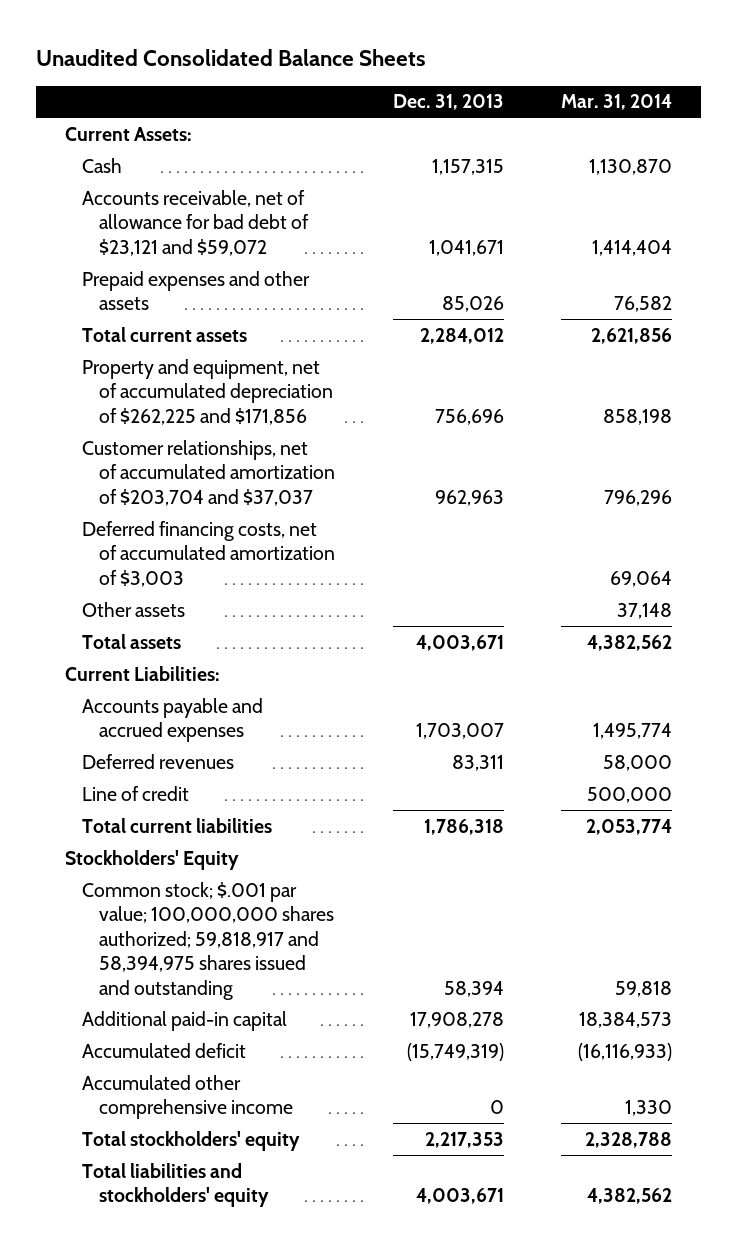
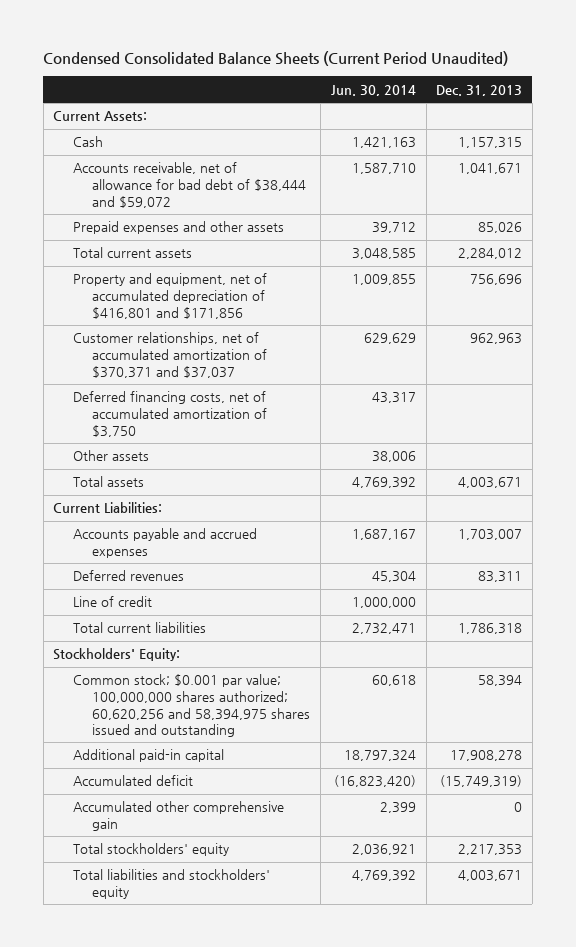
- Unaudited Consolidated Balance Sheets
+ Condensed Consolidated Balance Sheets (Current Period Unaudited)
- | Dec. 31, 2013 | Mar. 31, 2014
+ | Jun. 30, 2014 | Dec. 31, 2013
- Accounts receivable, net of allowance for bad debt of $23,121 and $59,072 | 1,041,671 | 1,414,404
+ Accounts receivable, net of allowance for bad debt of $38,444 and $59,072 | 1,587,710 | 1,041,671
- Property and equipment, net of accumulated depreciation of $262,225 and $171,856 | 756,696 | 858,198
- Customer relationships, net of accumulated amortization of $203,704 and $37,037 | 962,963 | 796,296
- Deferred financing costs, net of accumulated amortization of $3,003 | | 69,064
+ Property and equipment, net of accumulated depreciation of $416,801 and $171,856 | 1,009,855 | 756,696
+ Customer relationships, net of accumulated amortization of $370,371 and $37,037 | 629,629 | 962,963
+ Deferred financing costs, net of accumulated amortization of $3,750 | 43,317 |
- Stockholders' Equity
- Common stock; $.001 par value; 100,000,000 shares authorized; 59,818,917 and 58,394,975 shares issued and outstanding | 58,394 | 59,818
+ Stockholders' Equity:
+ Common stock; $0.001 par value; 100,000,000 shares authorized; 60,620,256 and 58,394,975 shares issued and outstanding | 60,618 | 58,394
- Accumulated other comprehensive income | 0 | 1,330
+ Accumulated other comprehensive gain | 2,399 | 0

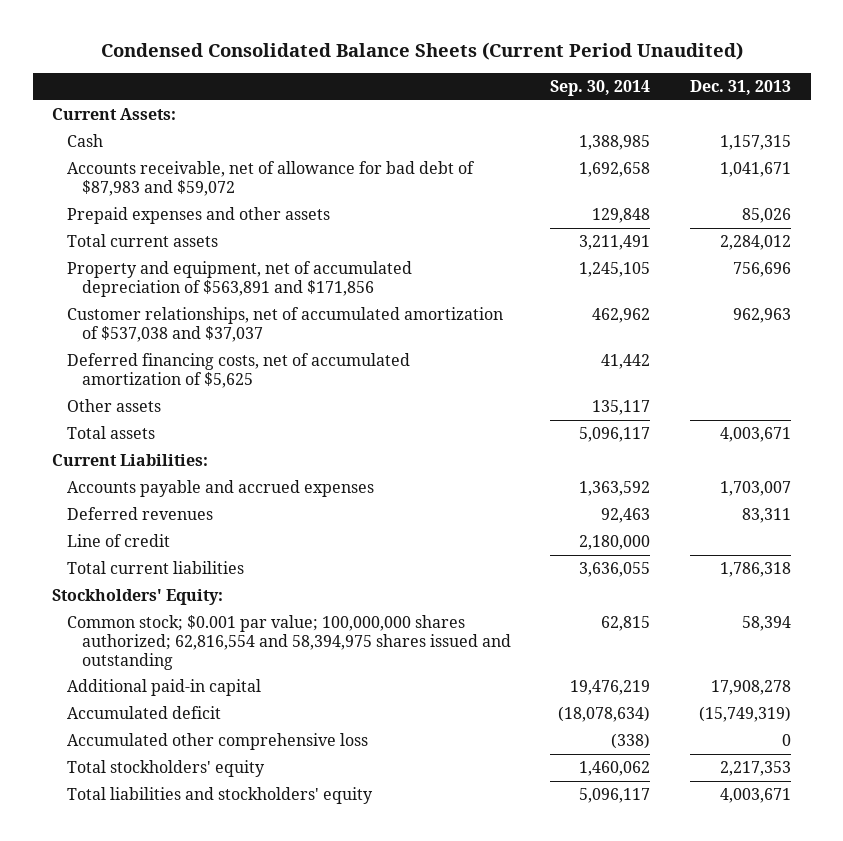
- | Jun. 30, 2014 | Dec. 31, 2013
+ | Sep. 30, 2014 | Dec. 31, 2013
- Accounts receivable, net of allowance for bad debt of $38,444 and $59,072 | 1,587,710 | 1,041,671
+ Accounts receivable, net of allowance for bad debt of $87,983 and $59,072 | 1,692,658 | 1,041,671
- Property and equipment, net of accumulated depreciation of $416,801 and $171,856 | 1,009,855 | 756,696
- Customer relationships, net of accumulated amortization of $370,371 and $37,037 | 629,629 | 962,963
- Deferred financing costs, net of accumulated amortization of $3,750 | 43,317 |
+ Property and equipment, net of accumulated depreciation of $563,891 and $171,856 | 1,245,105 | 756,696
+ Customer relationships, net of accumulated amortization of $537,038 and $37,037 | 462,962 | 962,963
+ Deferred financing costs, net of accumulated amortization of $5,625 | 41,442 |
- Common stock; $0.001 par value; 100,000,000 shares authorized; 60,620,256 and 58,394,975 shares issued and outstanding | 60,618 | 58,394
+ Common stock; $0.001 par value; 100,000,000 shares authorized; 62,816,554 and 58,394,975 shares issued and outstanding | 62,815 | 58,394
- Accumulated other comprehensive gain | 2,399 | 0
+ Accumulated other comprehensive loss | (338) | 0

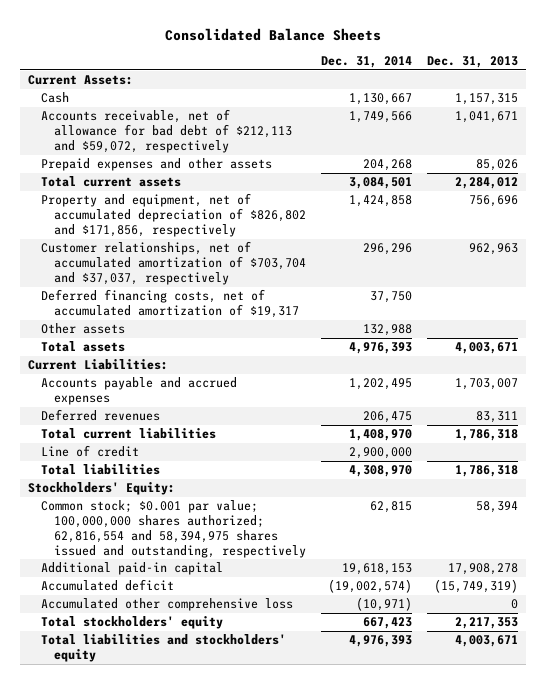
- Condensed Consolidated Balance Sheets (Current Period Unaudited)
+ Consolidated Balance Sheets
- | Sep. 30, 2014 | Dec. 31, 2013
+ | Dec. 31, 2014 | Dec. 31, 2013
- Accounts receivable, net of allowance for bad debt of $87,983 and $59,072 | 1,692,658 | 1,041,671
+ Accounts receivable, net of allowance for bad debt of $212,113 and $59,072, respectively | 1,749,566 | 1,041,671
- Property and equipment, net of accumulated depreciation of $563,891 and $171,856 | 1,245,105 | 756,696
- Customer relationships, net of accumulated amortization of $537,038 and $37,037 | 462,962 | 962,963
- Deferred financing costs, net of accumulated amortization of $5,625 | 41,442 |
+ Property and equipment, net of accumulated depreciation of $826,802 and $171,856, respectively | 1,424,858 | 756,696
+ Customer relationships, net of accumulated amortization of $703,704 and $37,037, respectively | 296,296 | 962,963
+ Deferred financing costs, net of accumulated amortization of $19,317 | 37,750 |
moved down: Line of credit | 2,900,000 |
+ Total liabilities | 4,308,970 | 1,786,318
- Common stock; $0.001 par value; 100,000,000 shares authorized; 62,816,554 and 58,394,975 shares issued and outstanding | 62,815 | 58,394
+ Common stock; $0.001 par value; 100,000,000 shares authorized; 62,816,554 and 58,394,975 shares issued and outstanding, respectively | 62,815 | 58,394

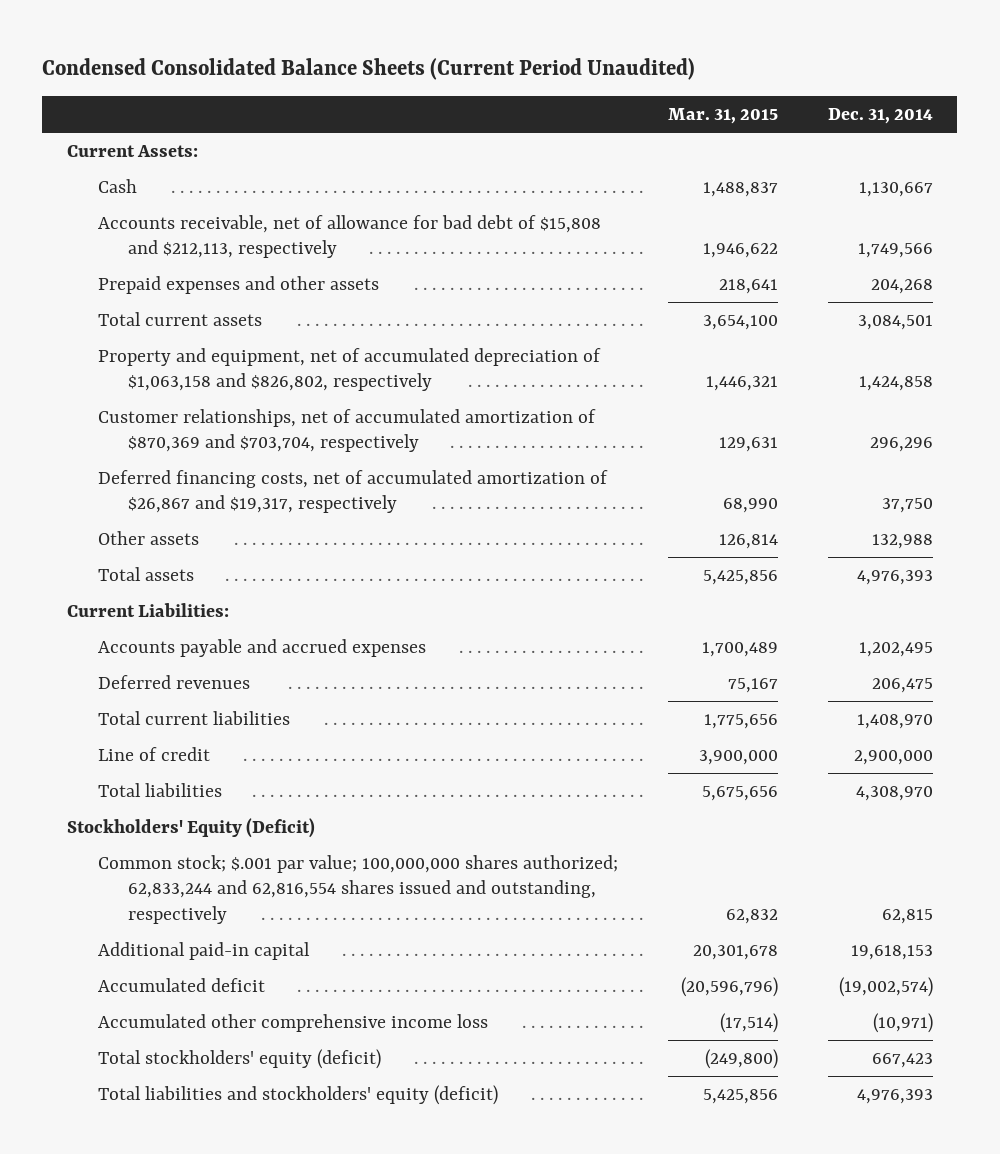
- Consolidated Balance Sheets
+ Condensed Consolidated Balance Sheets (Current Period Unaudited)
- | Dec. 31, 2014 | Dec. 31, 2013
+ | Mar. 31, 2015 | Dec. 31, 2014
- Accounts receivable, net of allowance for bad debt of $212,113 and $59,072, respectively | 1,749,566 | 1,041,671
+ Accounts receivable, net of allowance for bad debt of $15,808 and $212,113, respectively | 1,946,622 | 1,749,566
- Property and equipment, net of accumulated depreciation of $826,802 and $171,856, respectively | 1,424,858 | 756,696
- Customer relationships, net of accumulated amortization of $703,704 and $37,037, respectively | 296,296 | 962,963
- Deferred financing costs, net of accumulated amortization of $19,317 | 37,750 |
+ Property and equipment, net of accumulated depreciation of $1,063,158 and $826,802, respectively | 1,446,321 | 1,424,858
+ Customer relationships, net of accumulated amortization of $870,369 and $703,704, respectively | 129,631 | 296,296
+ Deferred financing costs, net of accumulated amortization of $26,867 and $19,317, respectively | 68,990 | 37,750
- Stockholders' Equity:
- Common stock; $0.001 par value; 100,000,000 shares authorized; 62,816,554 and 58,394,975 shares issued and outstanding, respectively | 62,815 | 58,394
+ Stockholders' Equity (Deficit)
+ Common stock; $.001 par value; 100,000,000 shares authorized; 62,833,244 and 62,816,554 shares issued and outstanding, respectively | 62,832 | 62,815
- Accumulated other comprehensive loss | (10,971) | 0
- Total stockholders' equity | 667,423 | 2,217,353
- Total liabilities and stockholders' equity | 4,976,393 | 4,003,671
+ Accumulated other comprehensive income loss | (17,514) | (10,971)
+ Total stockholders' equity (deficit) | (249,800) | 667,423
+ Total liabilities and stockholders' equity (deficit) | 5,425,856 | 4,976,393

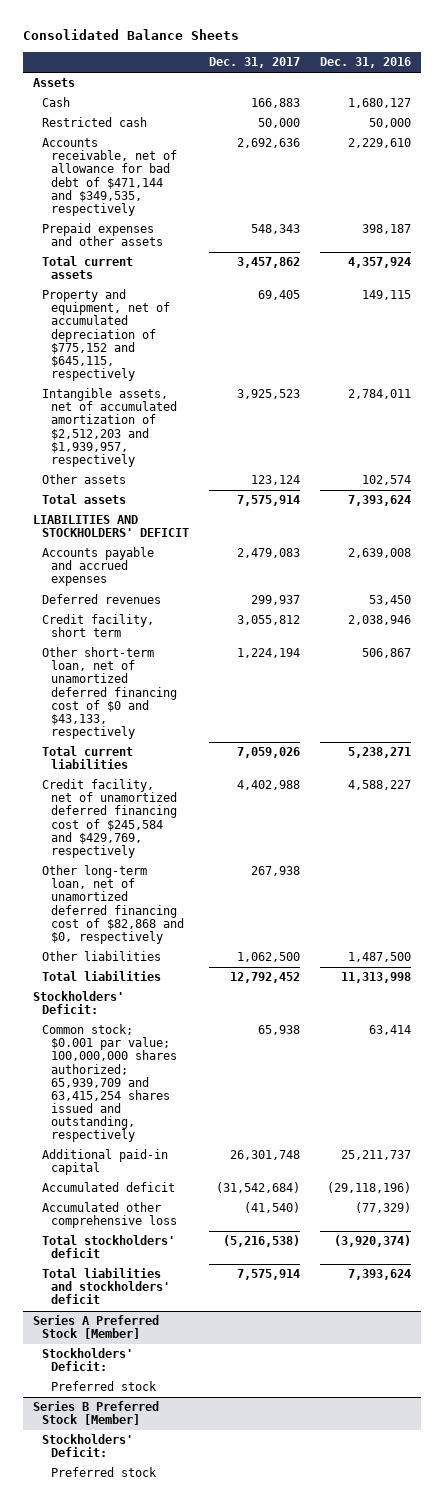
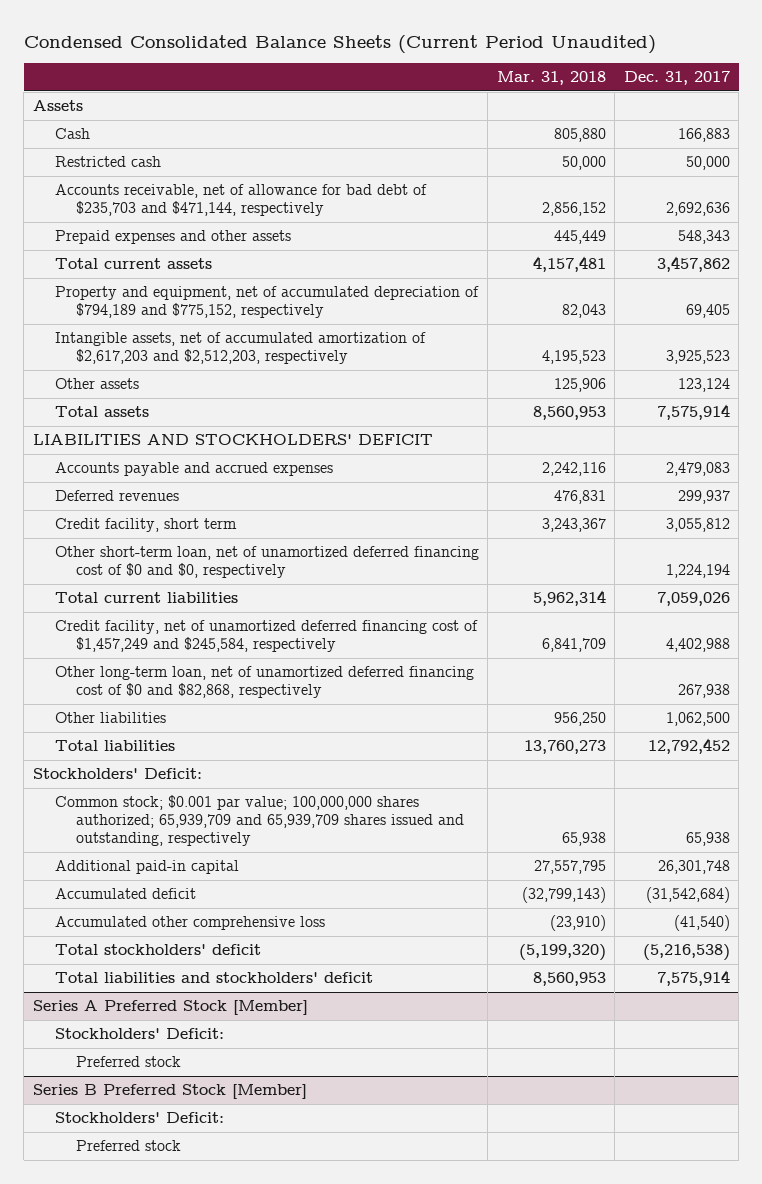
- Consolidated Balance Sheets
+ Condensed Consolidated Balance Sheets (Current Period Unaudited)
- | Dec. 31, 2017 | Dec. 31, 2016
+ | Mar. 31, 2018 | Dec. 31, 2017
- Accounts receivable, net of allowance for bad debt of $471,144 and $349,535, respectively | 2,692,636 | 2,229,610
+ Accounts receivable, net of allowance for bad debt of $235,703 and $471,144, respectively | 2,856,152 | 2,692,636
- Property and equipment, net of accumulated depreciation of $775,152 and $645,115, respectively | 69,405 | 149,115
- Intangible assets, net of accumulated amortization of $2,512,203 and $1,939,957, respectively | 3,925,523 | 2,784,011
+ Property and equipment, net of accumulated depreciation of $794,189 and $775,152, respectively | 82,043 | 69,405
+ Intangible assets, net of accumulated amortization of $2,617,203 and $2,512,203, respectively | 4,195,523 | 3,925,523
- Other short-term loan, net of unamortized deferred financing cost of $0 and $43,133, respectively | 1,224,194 | 506,867
+ Other short-term loan, net of unamortized deferred financing cost of $0 and $0, respectively | | 1,224,194
- Credit facility, net of unamortized deferred financing cost of $245,584 and $429,769, respectively | 4,402,988 | 4,588,227
- Other long-term loan, net of unamortized deferred financing cost of $82,868 and $0, respectively | 267,938 |
+ Credit facility, net of unamortized deferred financing cost of $1,457,249 and $245,584, respectively | 6,841,709 | 4,402,988
+ Other long-term loan, net of unamortized deferred financing cost of $0 and $82,868, respectively | | 267,938
- Common stock; $0.001 par value; 100,000,000 shares authorized; 65,939,709 and 63,415,254 shares issued and outstanding, respectively | 65,938 | 63,414
+ Common stock; $0.001 par value; 100,000,000 shares authorized; 65,939,709 and 65,939,709 shares issued and outstanding, respectively | 65,938 | 65,938

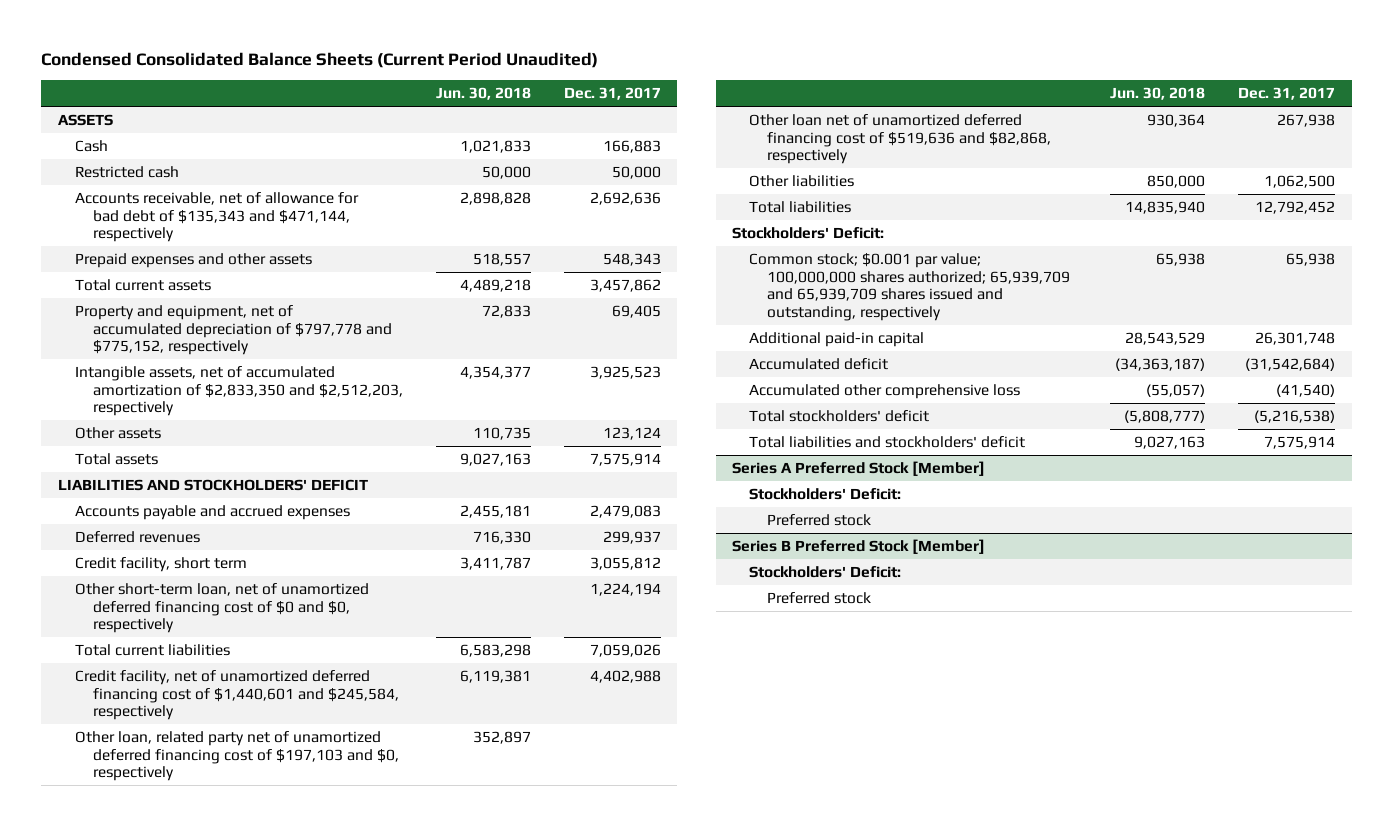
- | Mar. 31, 2018 | Dec. 31, 2017
+ | Jun. 30, 2018 | Dec. 31, 2017
- Assets
+ ASSETS
- Accounts receivable, net of allowance for bad debt of $235,703 and $471,144, respectively | 2,856,152 | 2,692,636
+ Accounts receivable, net of allowance for bad debt of $135,343 and $471,144, respectively | 2,898,828 | 2,692,636
- Property and equipment, net of accumulated depreciation of $794,189 and $775,152, respectively | 82,043 | 69,405
- Intangible assets, net of accumulated amortization of $2,617,203 and $2,512,203, respectively | 4,195,523 | 3,925,523
+ Property and equipment, net of accumulated depreciation of $797,778 and $775,152, respectively | 72,833 | 69,405
+ Intangible assets, net of accumulated amortization of $2,833,350 and $2,512,203, respectively | 4,354,377 | 3,925,523
- Credit facility, net of unamortized deferred financing cost of $1,457,249 and $245,584, respectively | 6,841,709 | 4,402,988
- Other long-term loan, net of unamortized deferred financing cost of $0 and $82,868, respectively | | 267,938
+ Credit facility, net of unamortized deferred financing cost of $1,440,601 and $245,584, respectively | 6,119,381 | 4,402,988
+ Other loan, related party net of unamortized deferred financing cost of $197,103 and $0, respectively | 352,897 |
+ Other loan net of unamortized deferred financing cost of $519,636 and $82,868, respectively | 930,364 | 267,938

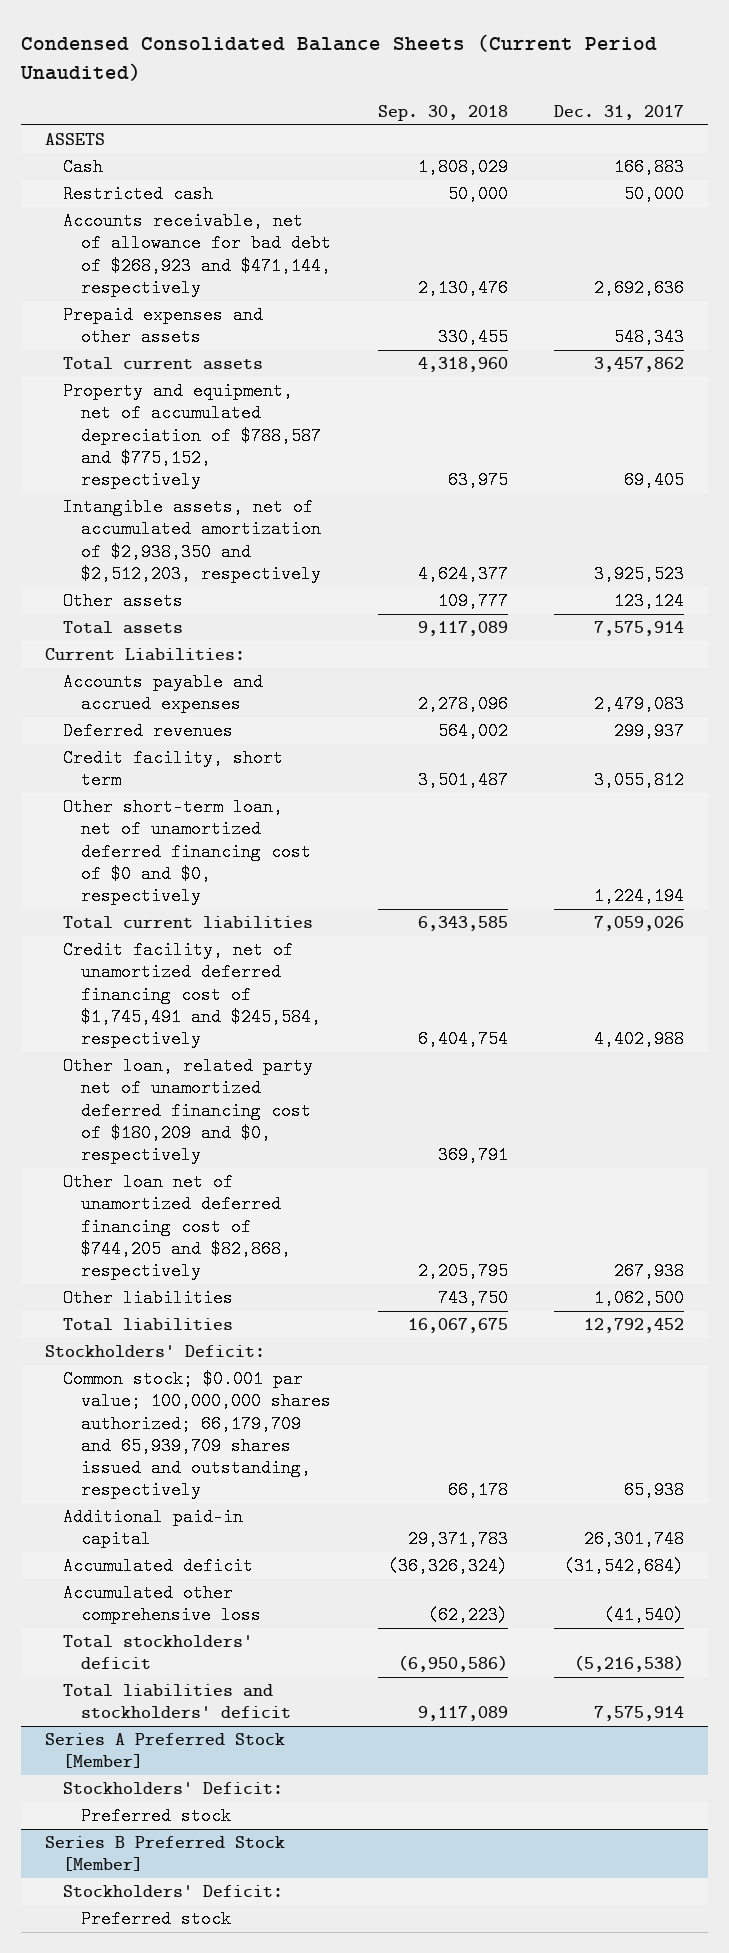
- | Jun. 30, 2018 | Dec. 31, 2017
+ | Sep. 30, 2018 | Dec. 31, 2017
- Accounts receivable, net of allowance for bad debt of $135,343 and $471,144, respectively | 2,898,828 | 2,692,636
+ Accounts receivable, net of allowance for bad debt of $268,923 and $471,144, respectively | 2,130,476 | 2,692,636
- Property and equipment, net of accumulated depreciation of $797,778 and $775,152, respectively | 72,833 | 69,405
- Intangible assets, net of accumulated amortization of $2,833,350 and $2,512,203, respectively | 4,354,377 | 3,925,523
+ Property and equipment, net of accumulated depreciation of $788,587 and $775,152, respectively | 63,975 | 69,405
+ Intangible assets, net of accumulated amortization of $2,938,350 and $2,512,203, respectively | 4,624,377 | 3,925,523
- LIABILITIES AND STOCKHOLDERS' DEFICIT
+ Current Liabilities:
- Credit facility, net of unamortized deferred financing cost of $1,440,601 and $245,584, respectively | 6,119,381 | 4,402,988
- Other loan, related party net of unamortized deferred financing cost of $197,103 and $0, respectively | 352,897 |
- Other loan net of unamortized deferred financing cost of $519,636 and $82,868, respectively | 930,364 | 267,938
+ Credit facility, net of unamortized deferred financing cost of $1,745,491 and $245,584, respectively | 6,404,754 | 4,402,988
+ Other loan, related party net of unamortized deferred financing cost of $180,209 and $0, respectively | 369,791 |
+ Other loan net of unamortized deferred financing cost of $744,205 and $82,868, respectively | 2,205,795 | 267,938
- Common stock; $0.001 par value; 100,000,000 shares authorized; 65,939,709 and 65,939,709 shares issued and outstanding, respectively | 65,938 | 65,938
+ Common stock; $0.001 par value; 100,000,000 shares authorized; 66,179,709 and 65,939,709 shares issued and outstanding, respectively | 66,178 | 65,938

